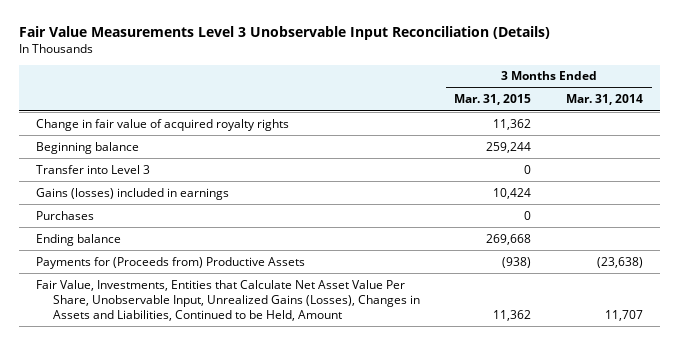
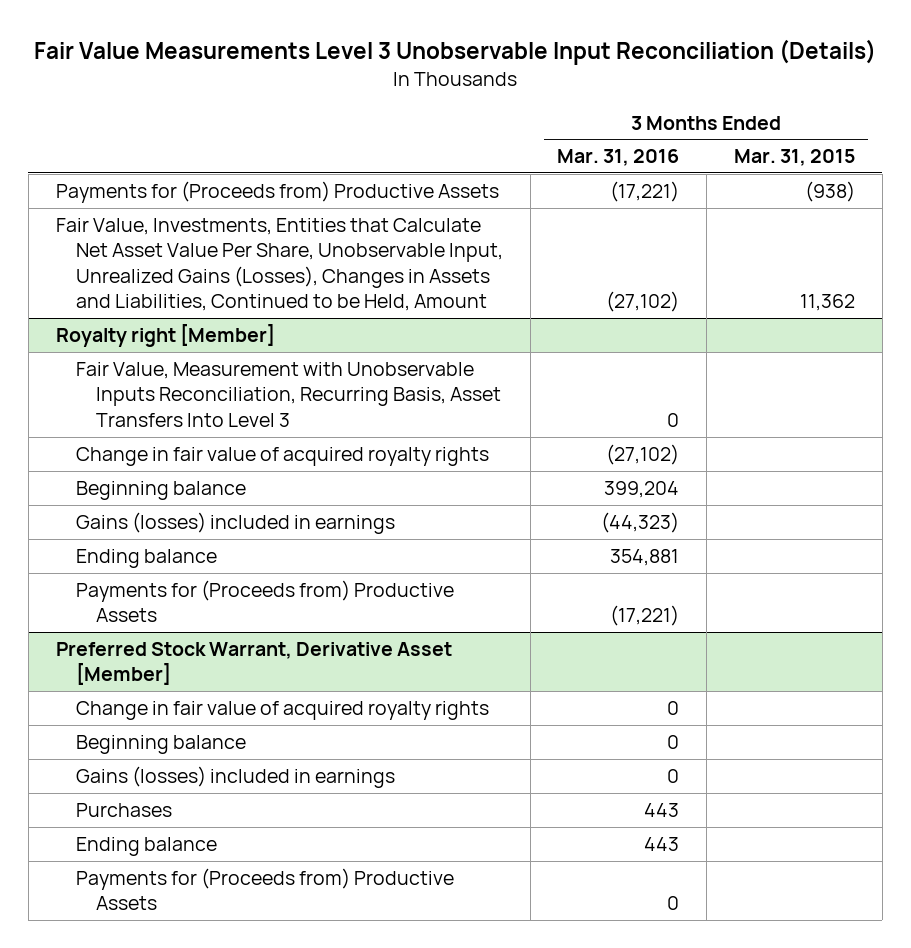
- | 3 Months Ended Mar. 31, 2015 | 3 Months Ended Mar. 31, 2014
+ | 3 Months Ended Mar. 31, 2016 | 3 Months Ended Mar. 31, 2015
- Change in fair value of acquired royalty rights | 11,362 |
- Beginning balance | 259,244 |
- Transfer into Level 3 | 0 |
- Gains (losses) included in earnings | 10,424 |
- Purchases | 0 |
- Ending balance | 269,668 |
+ Royalty right [Member]
+ Fair Value, Measurement with Unobservable Inputs Reconciliation, Recurring Basis, Asset Transfers Into Level 3 | 0 |
+ Change in fair value of acquired royalty rights | (27,102) |
+ Beginning balance | 399,204 |
+ Gains (losses) included in earnings | (44,323) |
+ Ending balance | 354,881 |
+ Payments for (Proceeds from) Productive Assets | (17,221) |
+ Preferred Stock Warrant, Derivative Asset [Member]
+ Change in fair value of acquired royalty rights | 0 |
+ Beginning balance | 0 |
+ Gains (losses) included in earnings | 0 |
+ Purchases | 443 |
+ Ending balance | 443 |
+ Payments for (Proceeds from) Productive Assets | 0 |

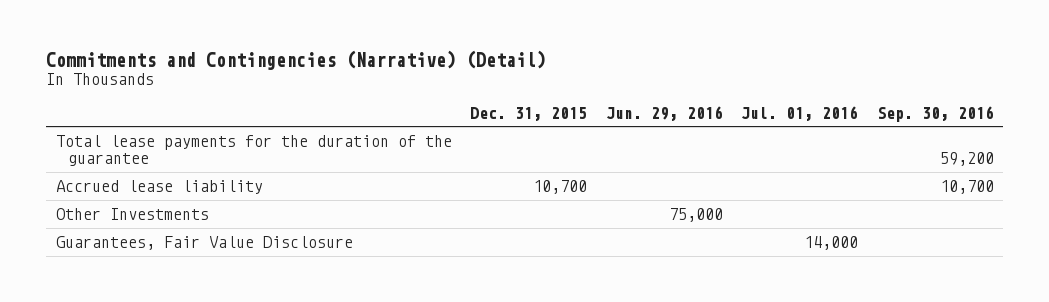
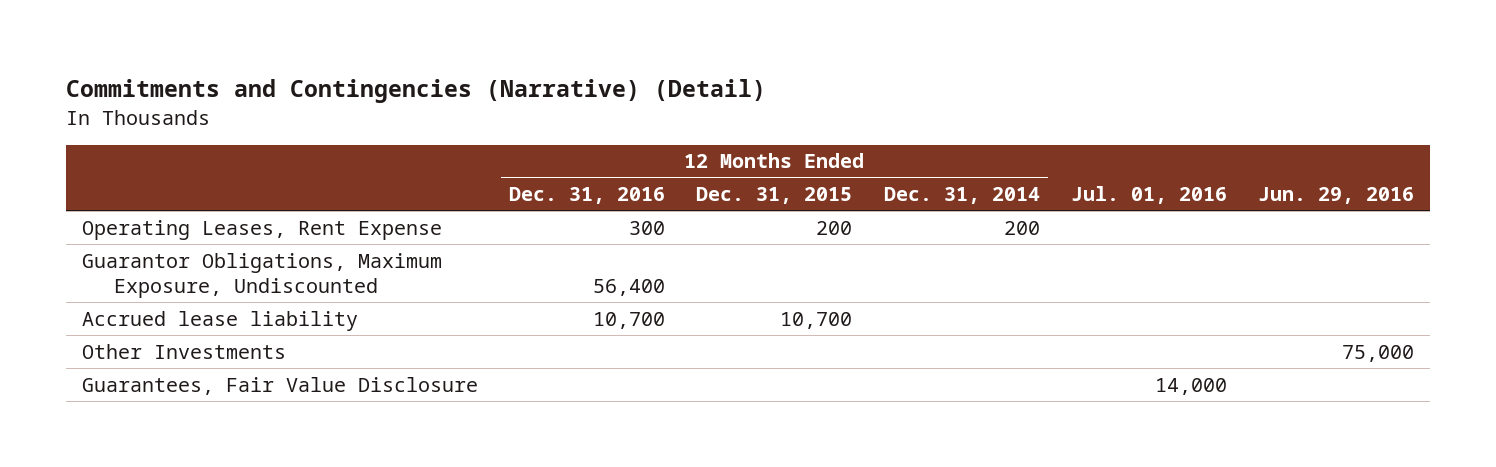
- | Dec. 31, 2015 | Jun. 29, 2016 | Jul. 01, 2016 | Sep. 30, 2016
+ | 12 Months Ended Dec. 31, 2016 | 12 Months Ended Dec. 31, 2015 | 12 Months Ended Dec. 31, 2014 | Jul. 01, 2016 | Jun. 29, 2016
- Total lease payments for the duration of the guarantee | | | | 59,200
+ Operating Leases, Rent Expense | 300 | 200 | 200 | |
+ Guarantor Obligations, Maximum Exposure, Undiscounted | 56,400 | | | |

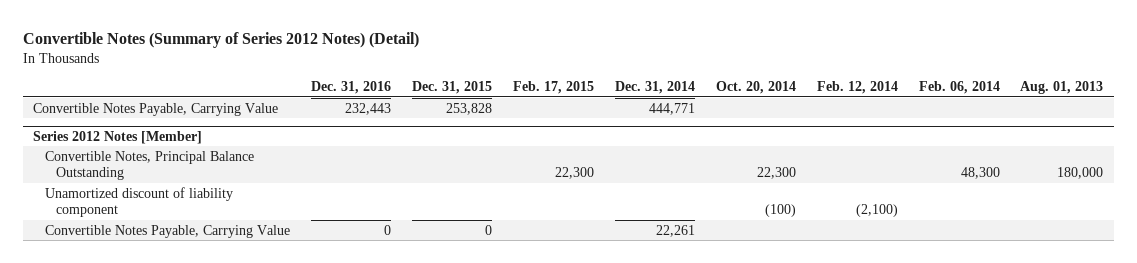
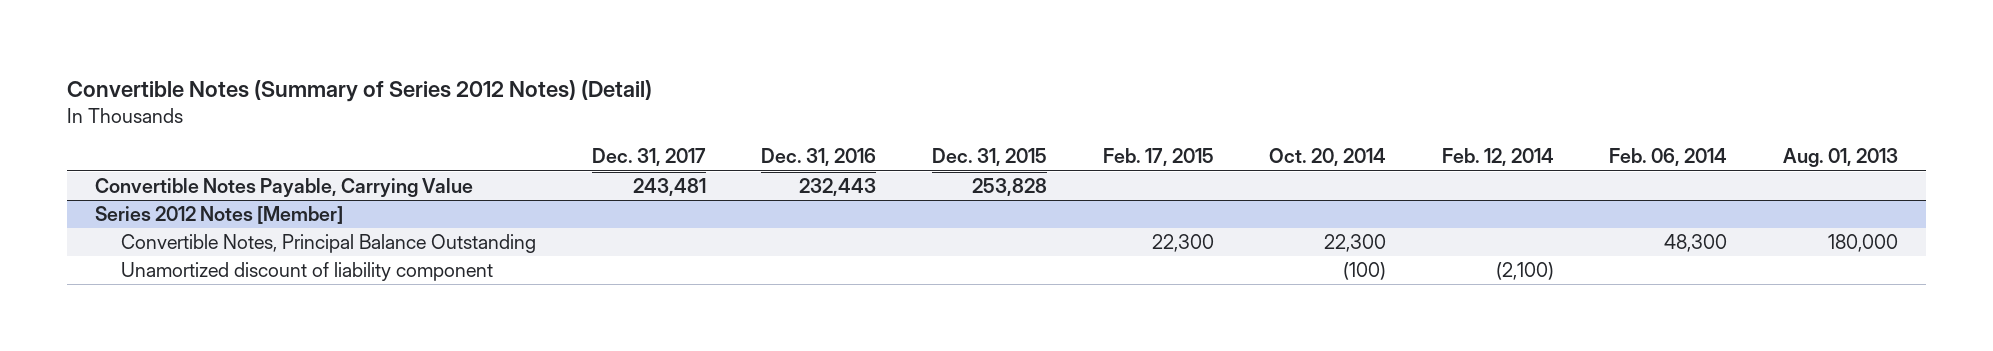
- | Dec. 31, 2016 | Dec. 31, 2015 | Feb. 17, 2015 | Dec. 31, 2014 | Oct. 20, 2014 | Feb. 12, 2014 | Feb. 06, 2014 | Aug. 01, 2013
+ | Dec. 31, 2017 | Dec. 31, 2016 | Dec. 31, 2015 | Feb. 17, 2015 | Oct. 20, 2014 | Feb. 12, 2014 | Feb. 06, 2014 | Aug. 01, 2013
@ Series 2012 Notes [Member]
- Convertible Notes Payable, Carrying Value | 0 | 0 | | 22,261 | | | |

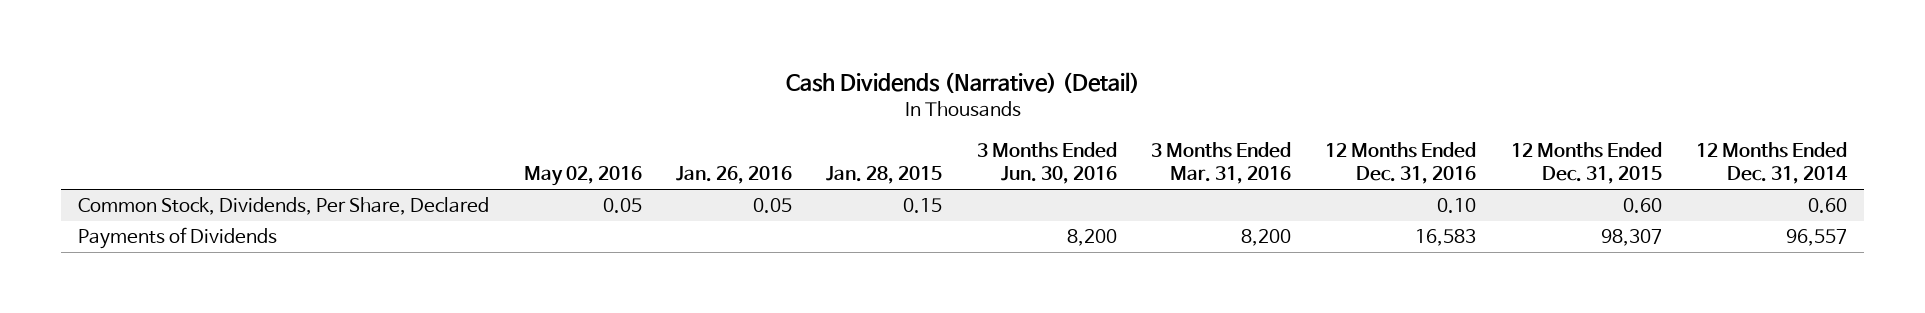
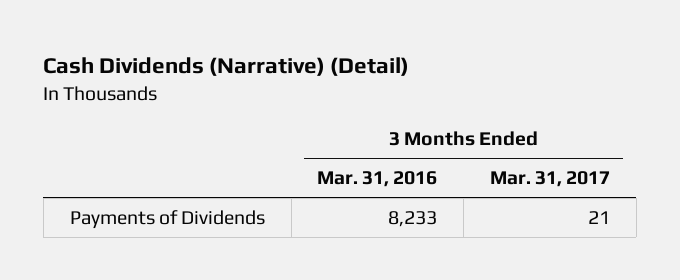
- | May 02, 2016 | Jan. 26, 2016 | Jan. 28, 2015 | 3 Months Ended Jun. 30, 2016 | 3 Months Ended Mar. 31, 2016 | 12 Months Ended Dec. 31, 2016 | 12 Months Ended Dec. 31, 2015 | 12 Months Ended Dec. 31, 2014
+ | 3 Months Ended Mar. 31, 2016 | 3 Months Ended Mar. 31, 2017
- Common Stock, Dividends, Per Share, Declared | 0.05 | 0.05 | 0.15 | | | 0.10 | 0.60 | 0.60
- Payments of Dividends | | | | 8,200 | 8,200 | 16,583 | 98,307 | 96,557
+ Payments of Dividends | 8,233 | 21

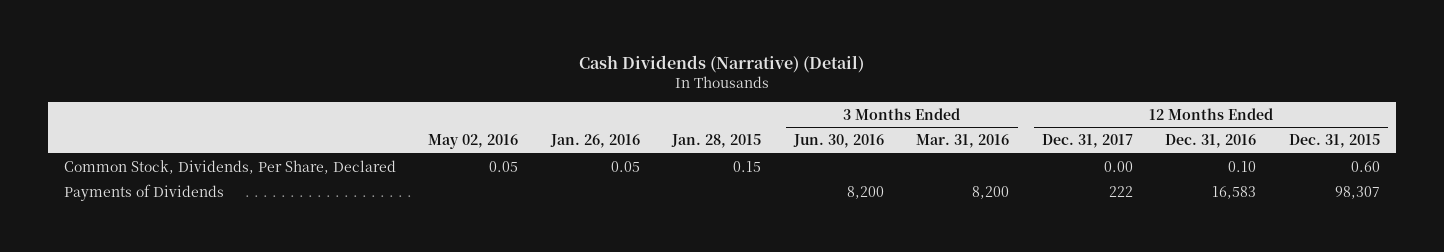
- | 3 Months Ended Mar. 31, 2016 | 3 Months Ended Mar. 31, 2017
+ | May 02, 2016 | Jan. 26, 2016 | Jan. 28, 2015 | 3 Months Ended Jun. 30, 2016 | 3 Months Ended Mar. 31, 2016 | 12 Months Ended Dec. 31, 2017 | 12 Months Ended Dec. 31, 2016 | 12 Months Ended Dec. 31, 2015
- Payments of Dividends | 8,233 | 21
+ Common Stock, Dividends, Per Share, Declared | 0.05 | 0.05 | 0.15 | | | 0.00 | 0.10 | 0.60
+ Payments of Dividends | | | | 8,200 | 8,200 | 222 | 16,583 | 98,307

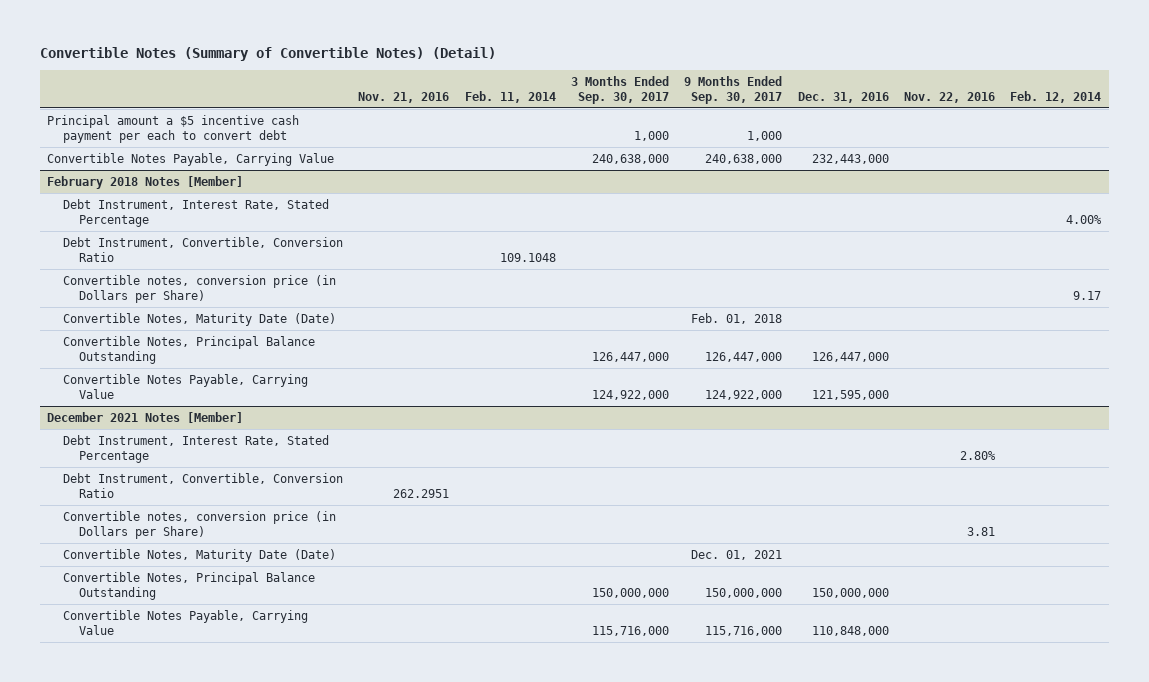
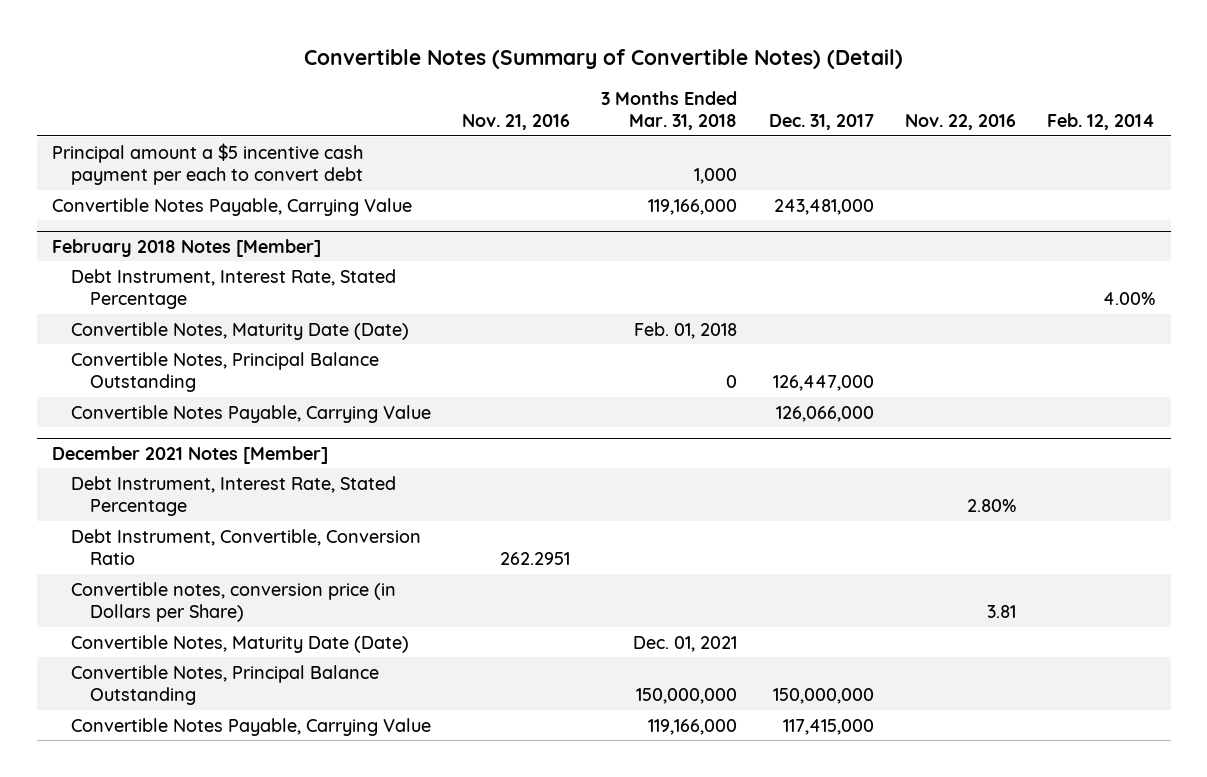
- | Nov. 21, 2016 | Feb. 11, 2014 | 3 Months Ended Sep. 30, 2017 | 9 Months Ended Sep. 30, 2017 | Dec. 31, 2016 | Nov. 22, 2016 | Feb. 12, 2014
+ | Nov. 21, 2016 | 3 Months Ended Mar. 31, 2018 | Dec. 31, 2017 | Nov. 22, 2016 | Feb. 12, 2014
@ February 2018 Notes [Member]
- Debt Instrument, Convertible, Conversion Ratio | | 109.1048 | | | | |
- Convertible notes, conversion price (in Dollars per Share) | | | | | | | 9.17

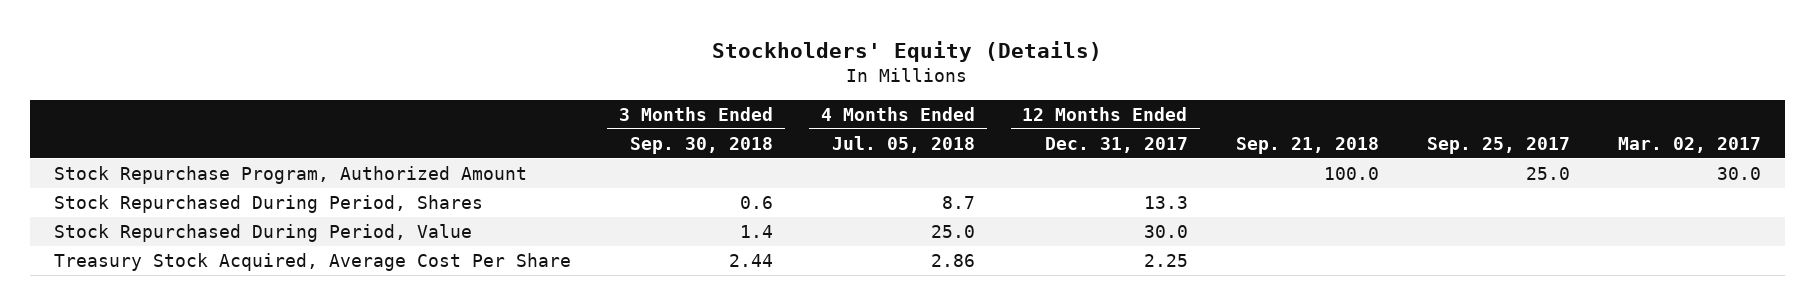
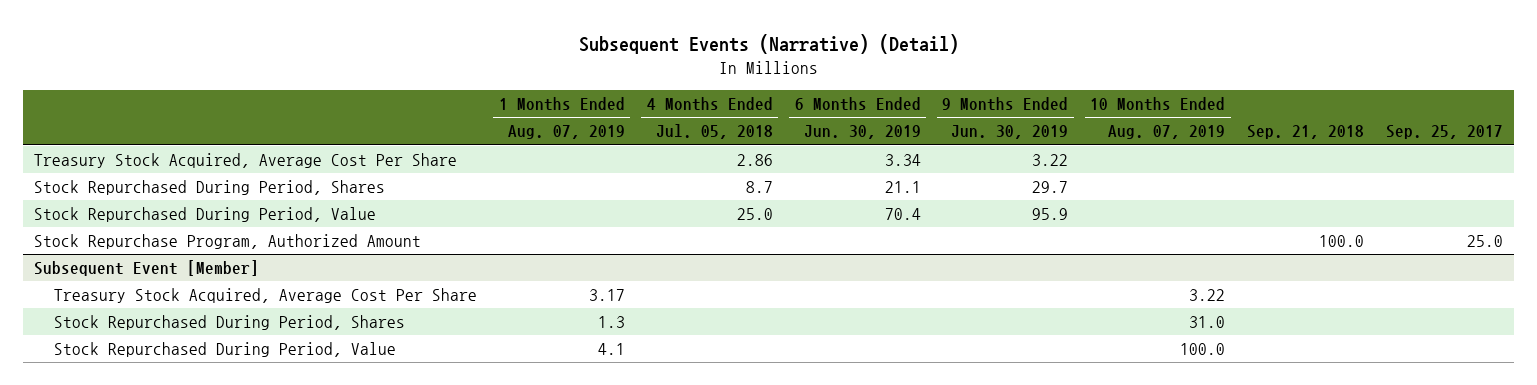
- Stockholders' Equity (Details)
+ Subsequent Events (Narrative) (Detail)
- | 3 Months Ended Sep. 30, 2018 | 4 Months Ended Jul. 05, 2018 | 12 Months Ended Dec. 31, 2017 | Sep. 21, 2018 | Sep. 25, 2017 | Mar. 02, 2017
+ | 1 Months Ended Aug. 07, 2019 | 4 Months Ended Jul. 05, 2018 | 6 Months Ended Jun. 30, 2019 | 9 Months Ended Jun. 30, 2019 | 10 Months Ended Aug. 07, 2019 | Sep. 21, 2018 | Sep. 25, 2017
moved up: Treasury Stock Acquired, Average Cost Per Share | | 2.86 | 3.34 | 3.22 | | |
moved down: Stock Repurchase Program, Authorized Amount | | | | | | 100.0 | 25.0
+ Subsequent Event [Member]
+ Treasury Stock Acquired, Average Cost Per Share | 3.17 | | | | 3.22 | |
+ Stock Repurchased During Period, Shares | 1.3 | | | | 31.0 | |
+ Stock Repurchased During Period, Value | 4.1 | | | | 100.0 | |

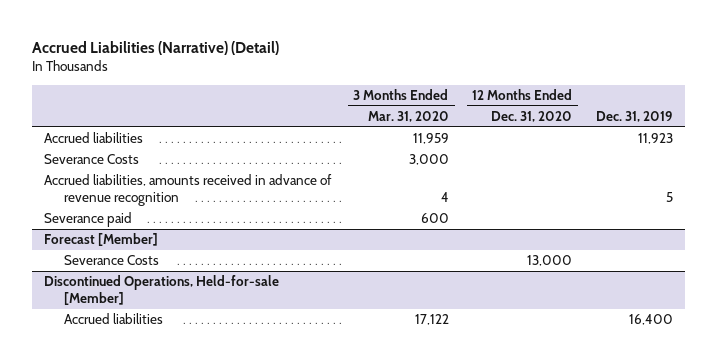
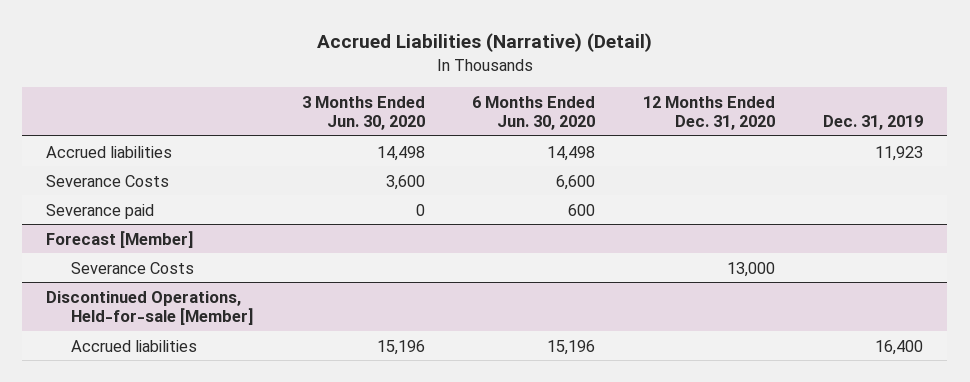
- | 3 Months Ended Mar. 31, 2020 | 12 Months Ended Dec. 31, 2020 | Dec. 31, 2019
+ | 3 Months Ended Jun. 30, 2020 | 6 Months Ended Jun. 30, 2020 | 12 Months Ended Dec. 31, 2020 | Dec. 31, 2019
- Accrued liabilities, amounts received in advance of revenue recognition | 4 | | 5

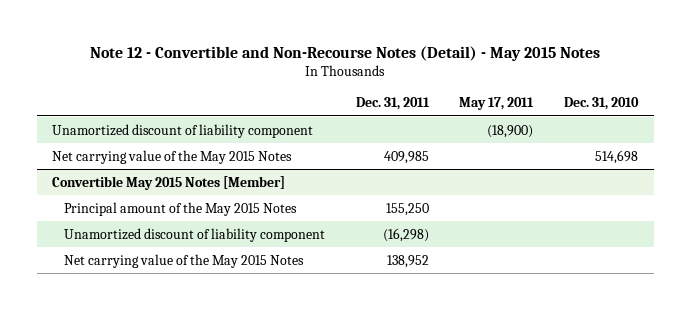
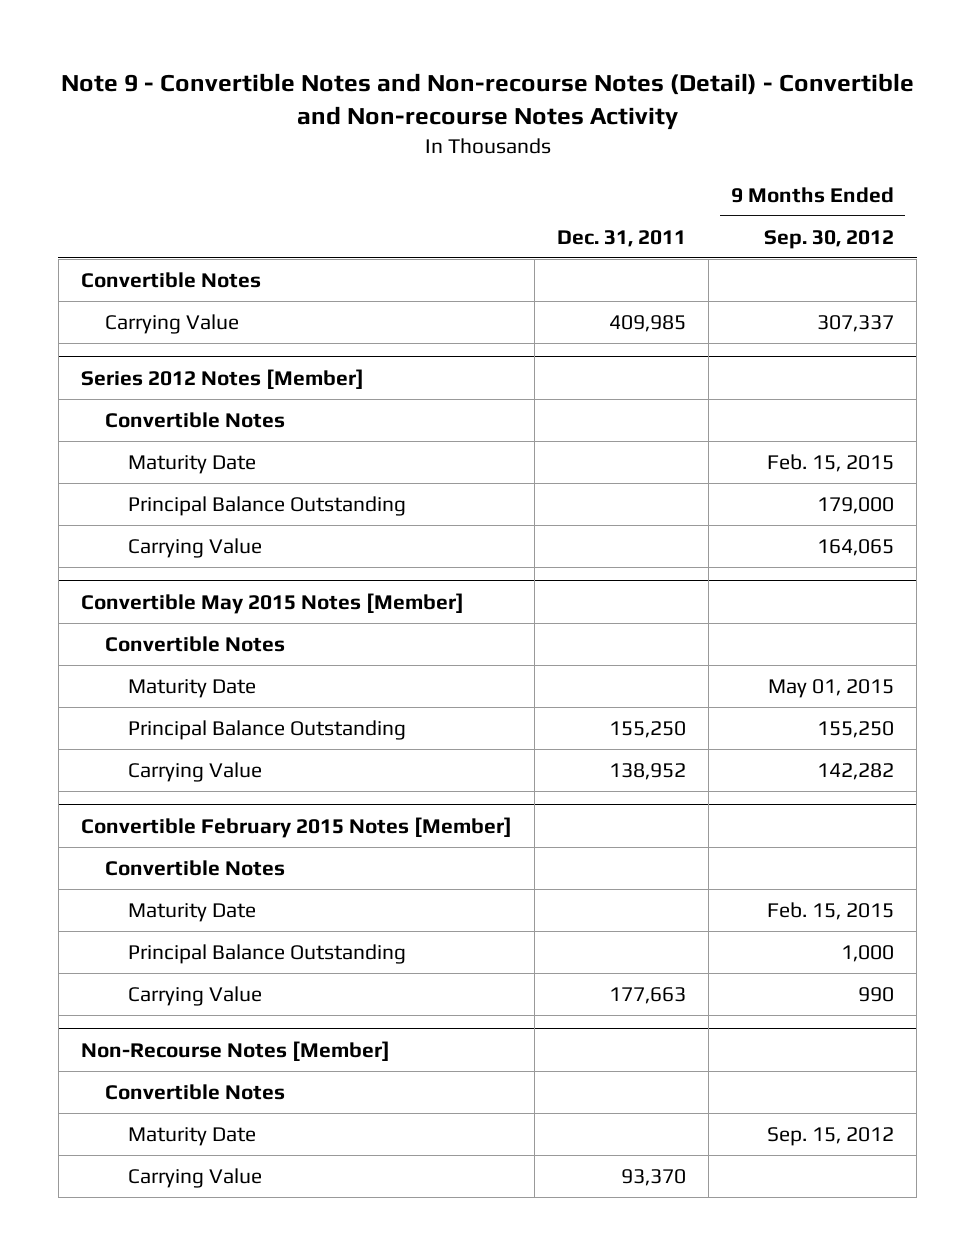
- Note 12 - Convertible and Non-Recourse Notes (Detail) - May 2015 Notes
+ Note 9 - Convertible Notes and Non-recourse Notes (Detail) - Convertible and Non-recourse Notes Activity
- | Dec. 31, 2011 | May 17, 2011 | Dec. 31, 2010
+ | Dec. 31, 2011 | 9 Months Ended Sep. 30, 2012
- Unamortized discount of liability component | | (18,900) |
- Net carrying value of the May 2015 Notes | 409,985 | | 514,698
+ Convertible Notes
+ Carrying Value | 409,985 | 307,337
+ Series 2012 Notes [Member]
+ Convertible Notes
+ Maturity Date | | Feb. 15, 2015
+ Principal Balance Outstanding | | 179,000
+ Carrying Value | | 164,065
@ Convertible May 2015 Notes [Member]
- Principal amount of the May 2015 Notes | 155,250 | |
- Unamortized discount of liability component | (16,298) | |
- Net carrying value of the May 2015 Notes | 138,952 | |
+ Convertible Notes
+ Maturity Date | | May 01, 2015
+ Principal Balance Outstanding | 155,250 | 155,250
+ Carrying Value | 138,952 | 142,282
+ Convertible February 2015 Notes [Member]
+ Convertible Notes
+ Maturity Date | | Feb. 15, 2015
+ Principal Balance Outstanding | | 1,000
+ Carrying Value | 177,663 | 990
+ Non-Recourse Notes [Member]
+ Convertible Notes
+ Maturity Date | | Sep. 15, 2012
+ Carrying Value | 93,370 |

